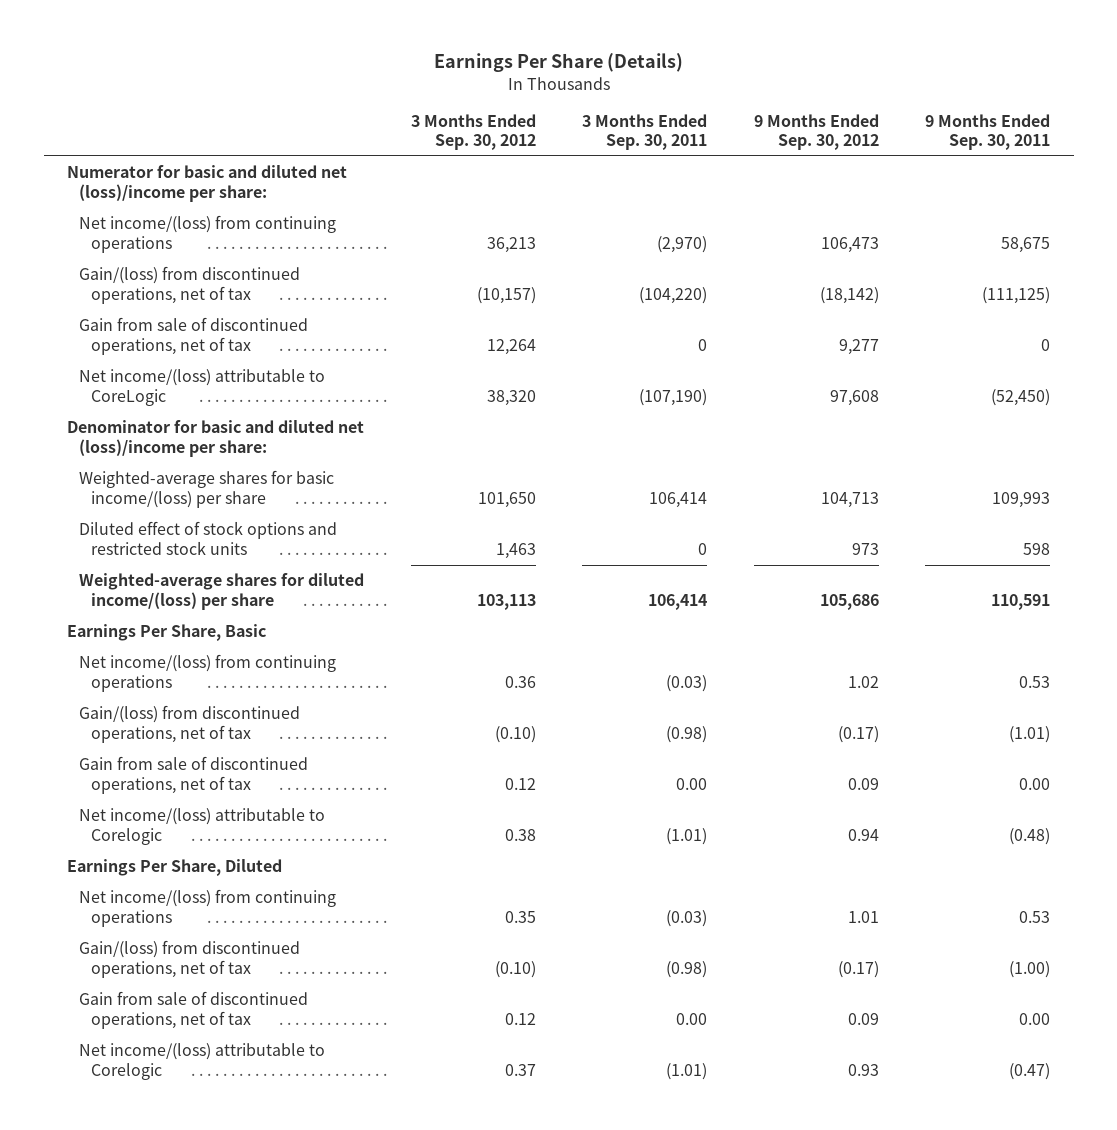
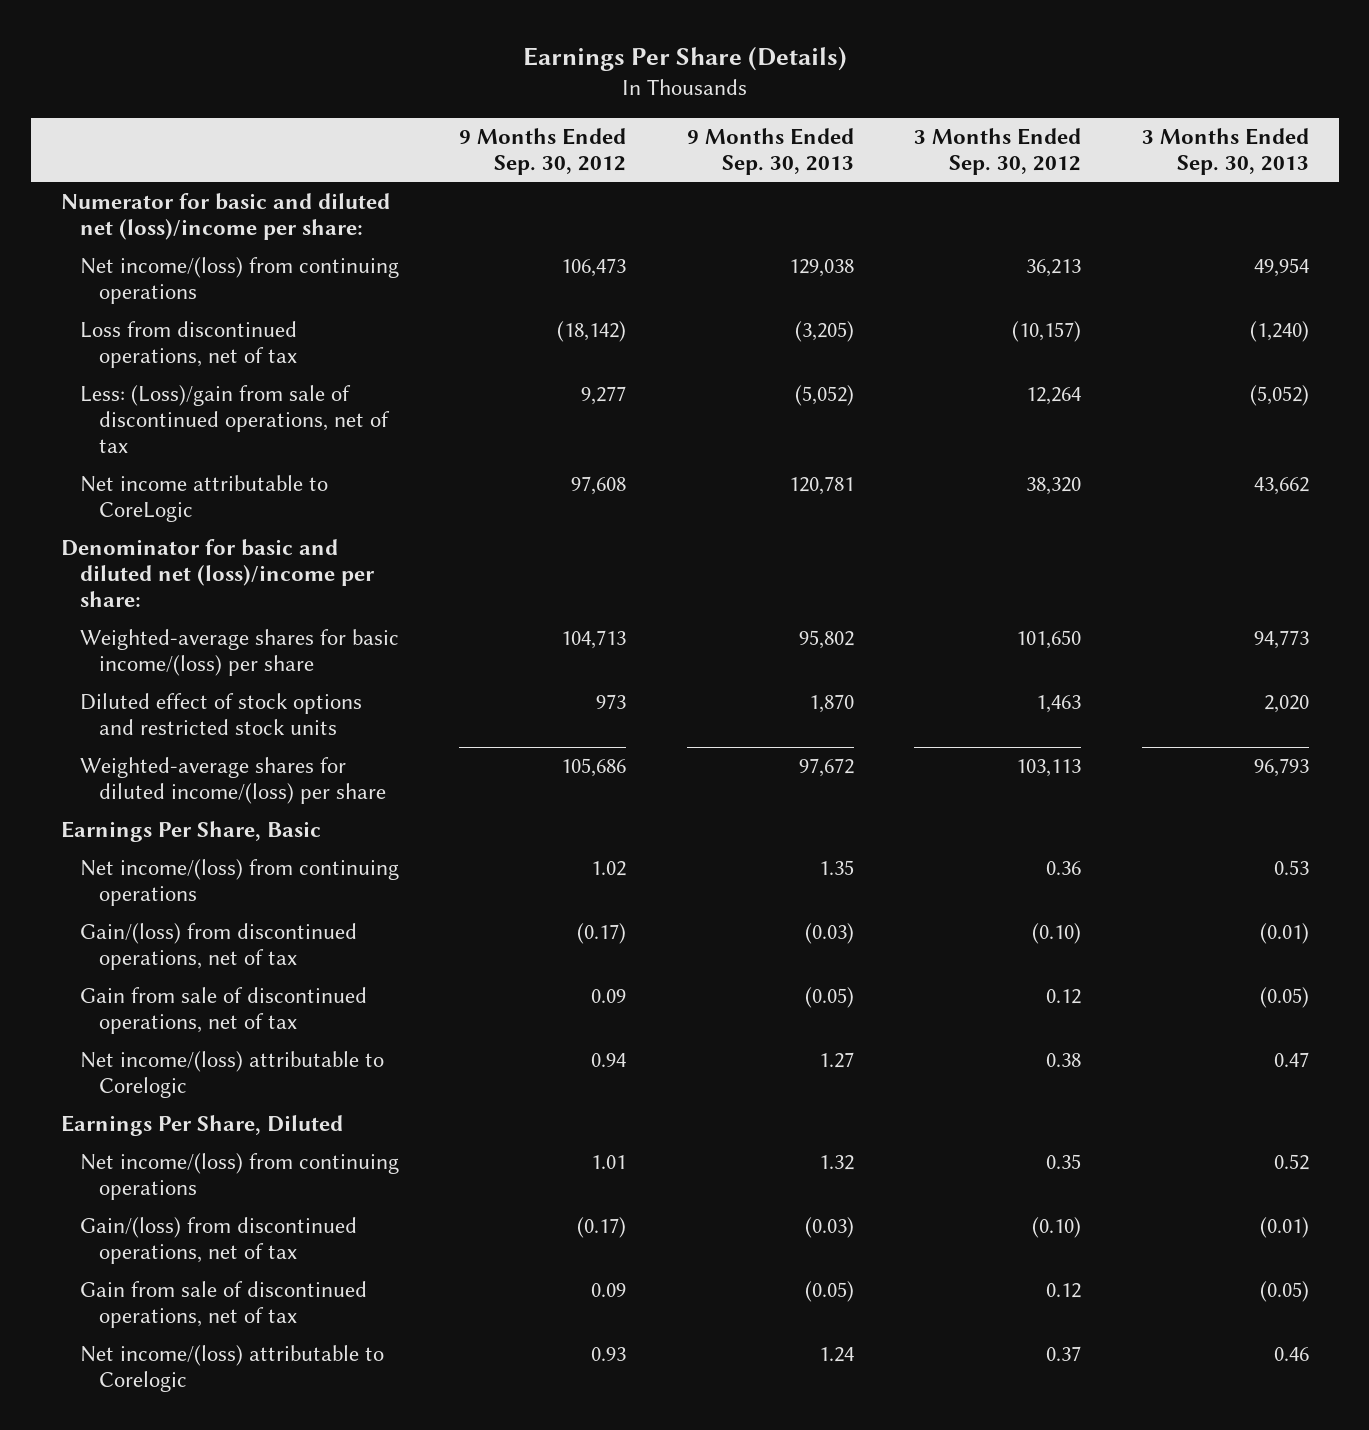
- | 3 Months Ended Sep. 30, 2012 | 3 Months Ended Sep. 30, 2011 | 9 Months Ended Sep. 30, 2012 | 9 Months Ended Sep. 30, 2011
+ | 9 Months Ended Sep. 30, 2012 | 9 Months Ended Sep. 30, 2013 | 3 Months Ended Sep. 30, 2012 | 3 Months Ended Sep. 30, 2013
- Gain/(loss) from discontinued operations, net of tax | (10,157) | (104,220) | (18,142) | (111,125)
- Gain from sale of discontinued operations, net of tax | 12,264 | 0 | 9,277 | 0
- Net income/(loss) attributable to CoreLogic | 38,320 | (107,190) | 97,608 | (52,450)
+ Loss from discontinued operations, net of tax | (18,142) | (3,205) | (10,157) | (1,240)
+ Less: (Loss)/gain from sale of discontinued operations, net of tax | 9,277 | (5,052) | 12,264 | (5,052)
+ Net income attributable to CoreLogic | 97,608 | 120,781 | 38,320 | 43,662

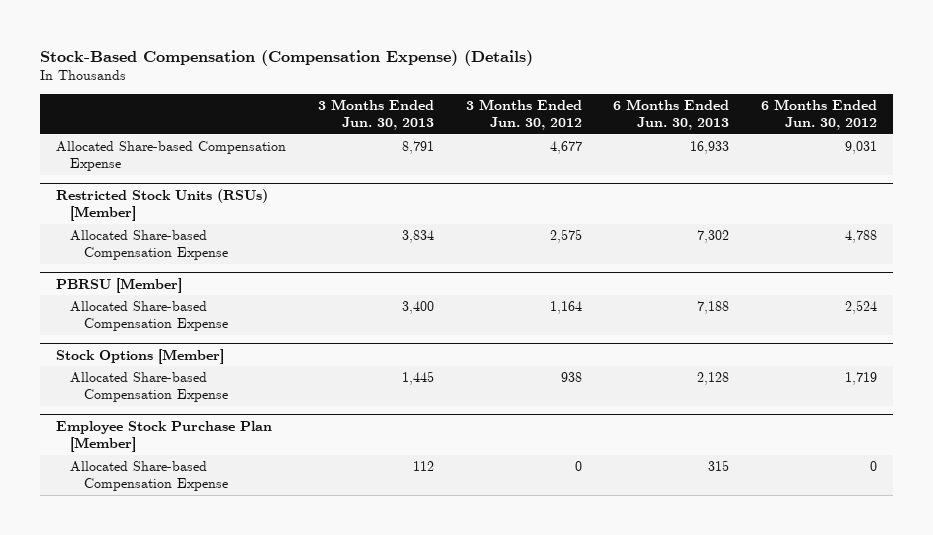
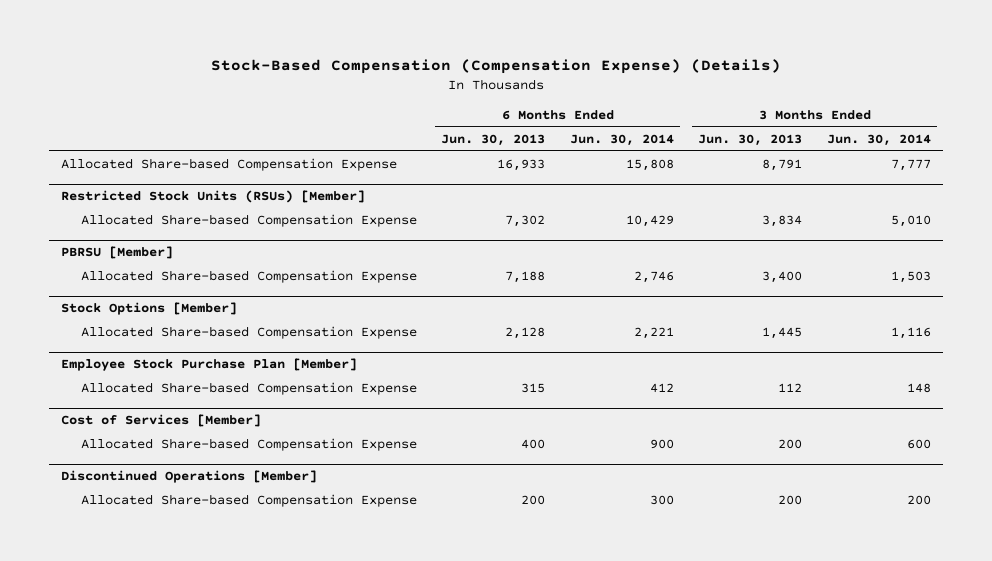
- | 3 Months Ended Jun. 30, 2013 | 3 Months Ended Jun. 30, 2012 | 6 Months Ended Jun. 30, 2013 | 6 Months Ended Jun. 30, 2012
+ | 6 Months Ended Jun. 30, 2013 | 6 Months Ended Jun. 30, 2014 | 3 Months Ended Jun. 30, 2013 | 3 Months Ended Jun. 30, 2014
+ Cost of Services [Member]
+ Allocated Share-based Compensation Expense | 400 | 900 | 200 | 600
+ Discontinued Operations [Member]
+ Allocated Share-based Compensation Expense | 200 | 300 | 200 | 200

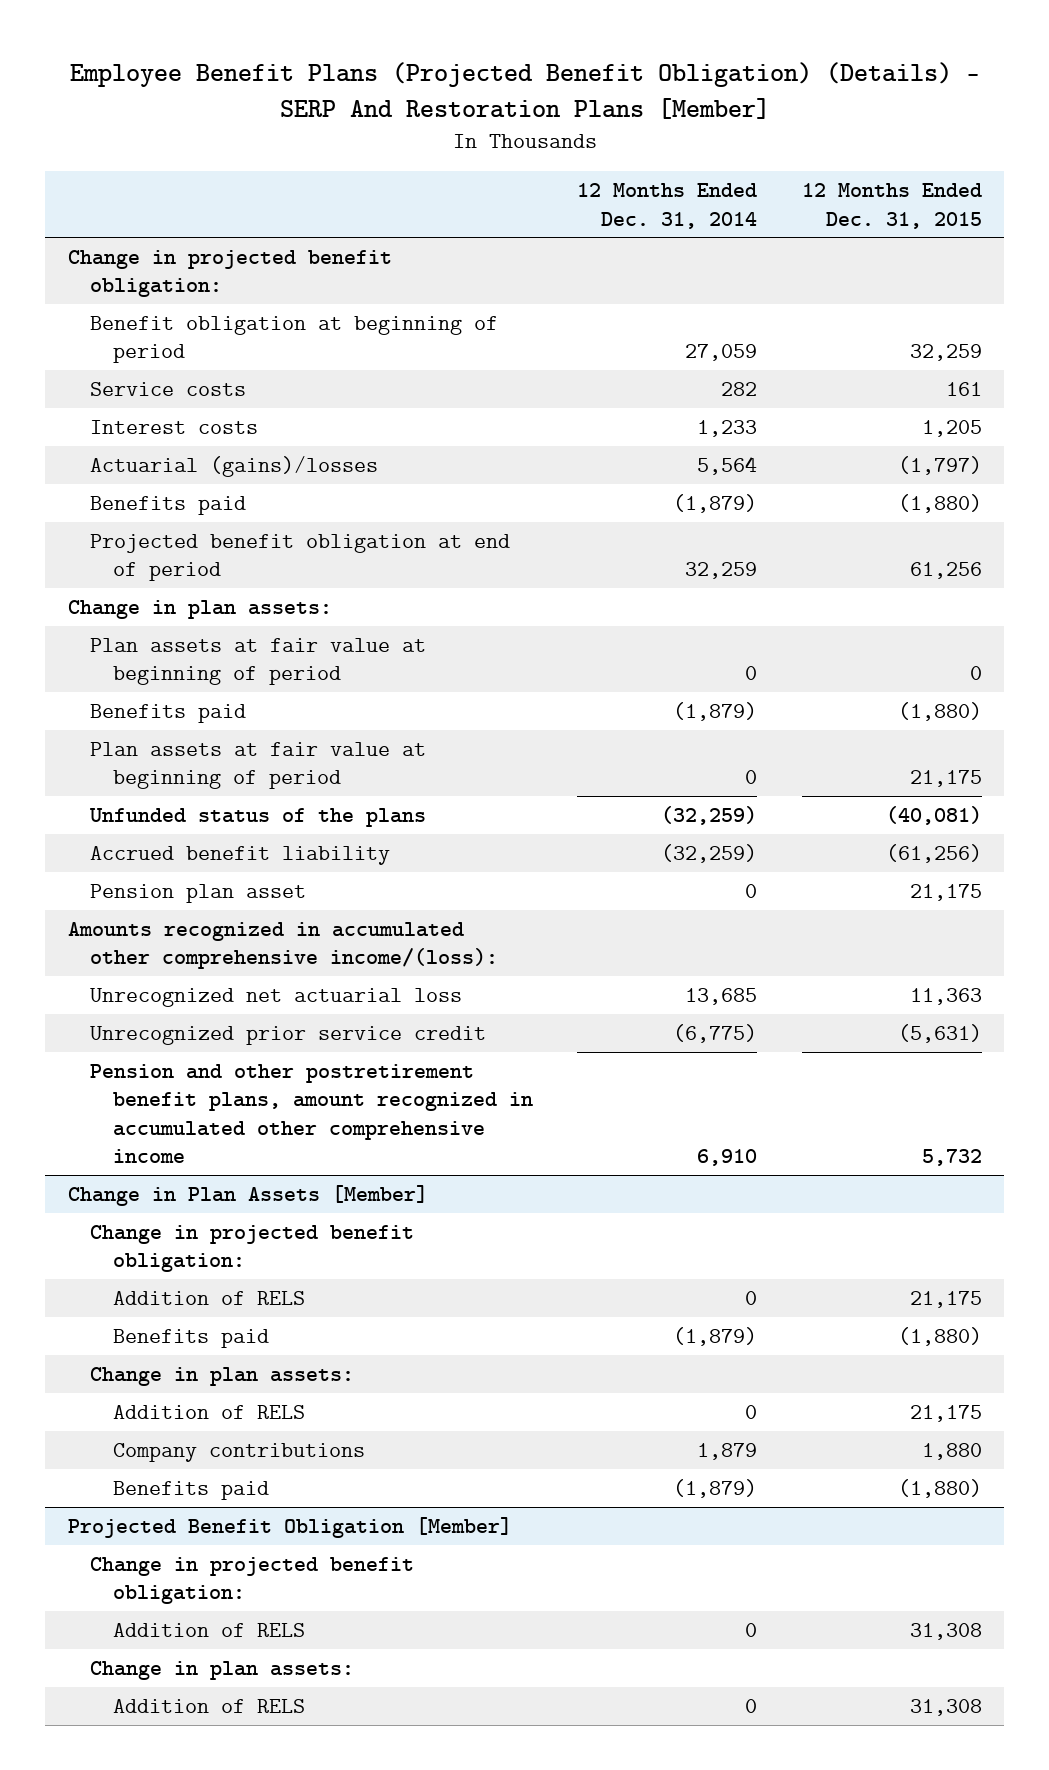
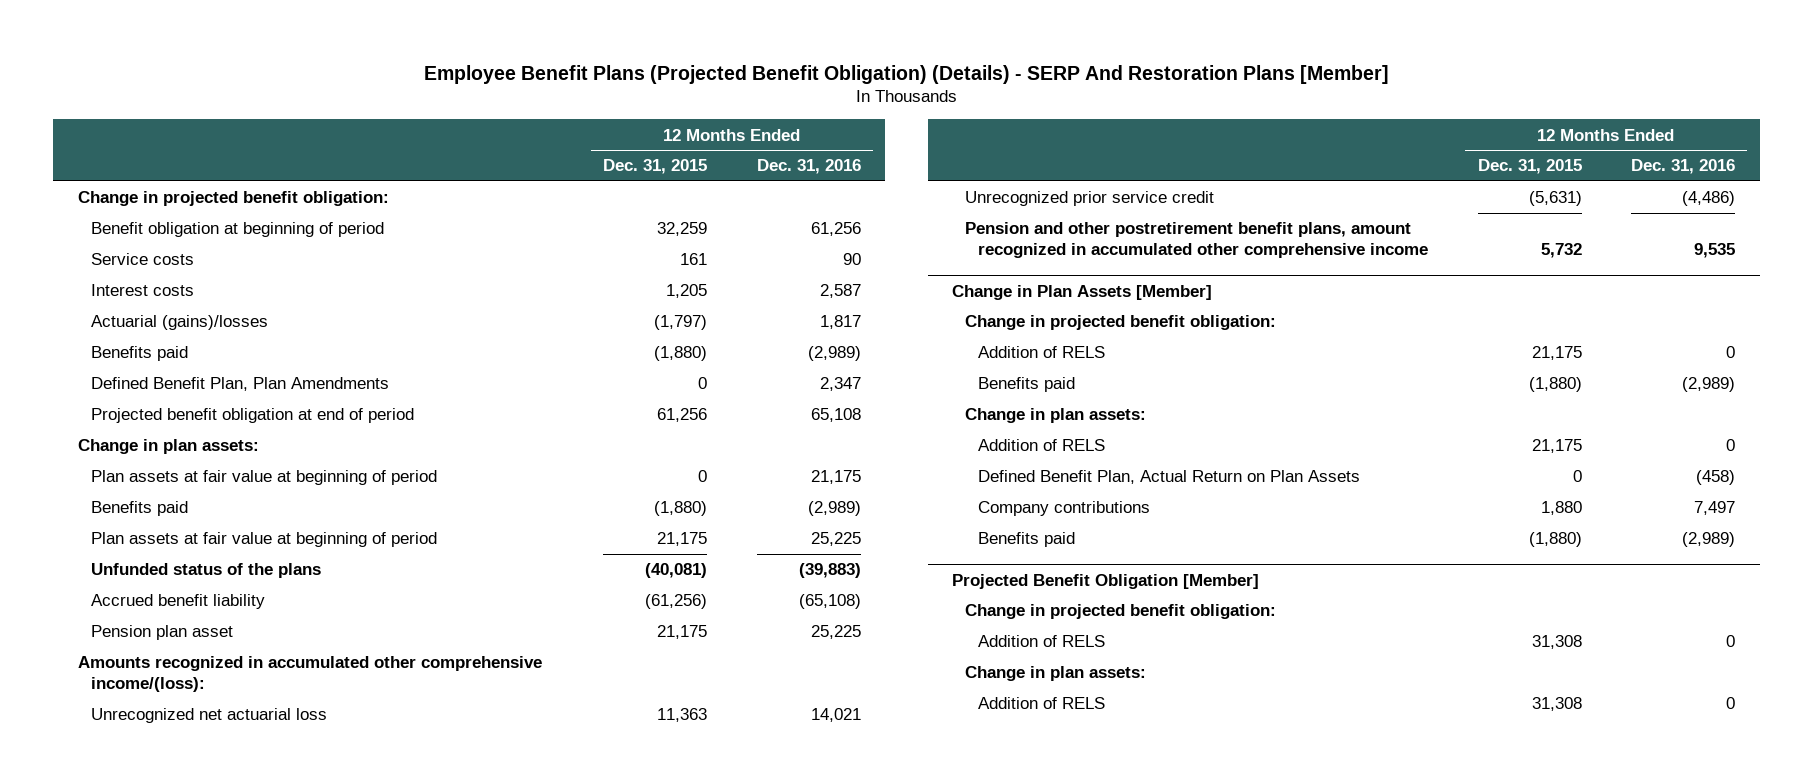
- | 12 Months Ended Dec. 31, 2014 | 12 Months Ended Dec. 31, 2015
+ | 12 Months Ended Dec. 31, 2015 | 12 Months Ended Dec. 31, 2016
+ Defined Benefit Plan, Plan Amendments | 0 | 2,347
@ Change in Plan Assets [Member]
+ Defined Benefit Plan, Actual Return on Plan Assets | 0 | (458)

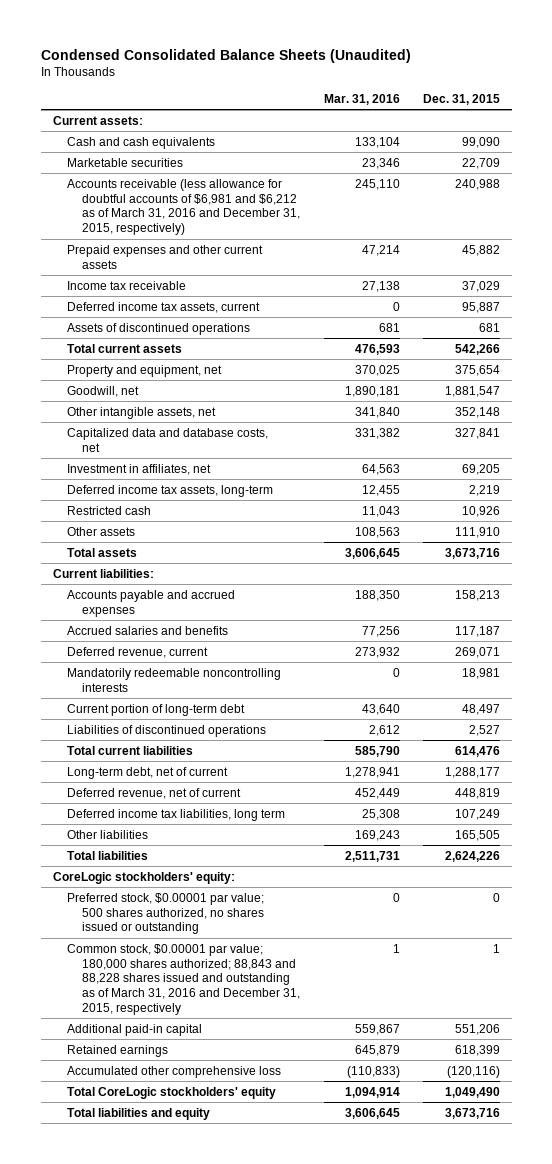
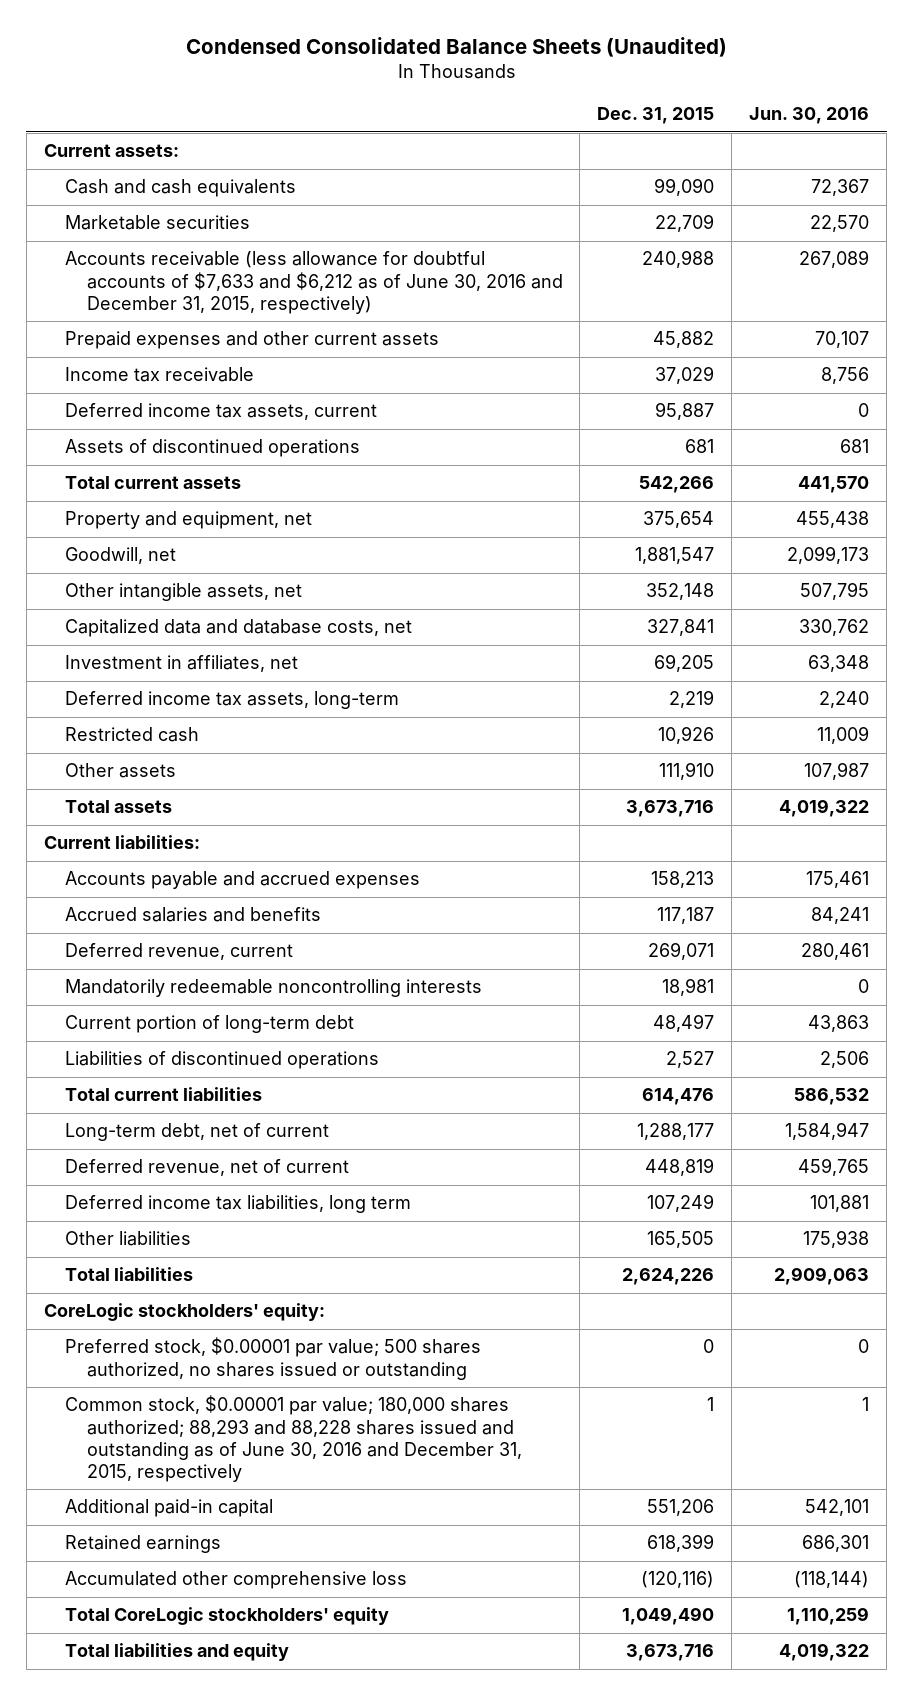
- | Mar. 31, 2016 | Dec. 31, 2015
+ | Dec. 31, 2015 | Jun. 30, 2016
- Accounts receivable (less allowance for doubtful accounts of $6,981 and $6,212 as of March 31, 2016 and December 31, 2015, respectively) | 245,110 | 240,988
+ Accounts receivable (less allowance for doubtful accounts of $7,633 and $6,212 as of June 30, 2016 and December 31, 2015, respectively) | 240,988 | 267,089
- Common stock, $0.00001 par value; 180,000 shares authorized; 88,843 and 88,228 shares issued and outstanding as of March 31, 2016 and December 31, 2015, respectively | 1 | 1
+ Common stock, $0.00001 par value; 180,000 shares authorized; 88,293 and 88,228 shares issued and outstanding as of June 30, 2016 and December 31, 2015, respectively | 1 | 1

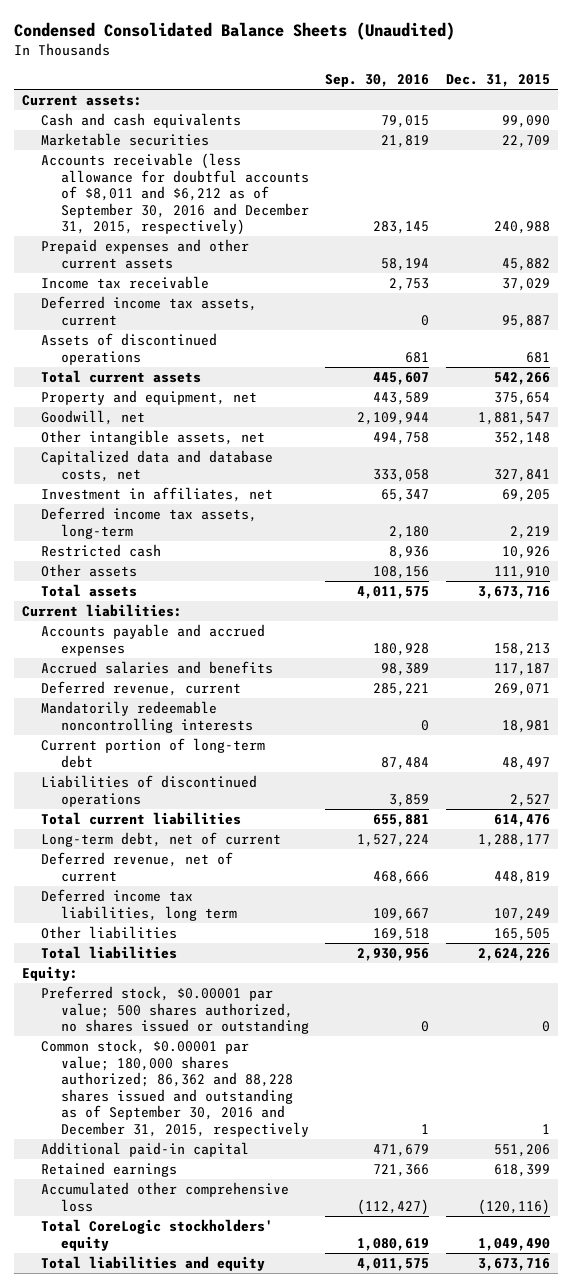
- | Dec. 31, 2015 | Jun. 30, 2016
+ | Sep. 30, 2016 | Dec. 31, 2015
- Accounts receivable (less allowance for doubtful accounts of $7,633 and $6,212 as of June 30, 2016 and December 31, 2015, respectively) | 240,988 | 267,089
+ Accounts receivable (less allowance for doubtful accounts of $8,011 and $6,212 as of September 30, 2016 and December 31, 2015, respectively) | 283,145 | 240,988
- CoreLogic stockholders' equity:
+ Equity:
- Common stock, $0.00001 par value; 180,000 shares authorized; 88,293 and 88,228 shares issued and outstanding as of June 30, 2016 and December 31, 2015, respectively | 1 | 1
+ Common stock, $0.00001 par value; 180,000 shares authorized; 86,362 and 88,228 shares issued and outstanding as of September 30, 2016 and December 31, 2015, respectively | 1 | 1

